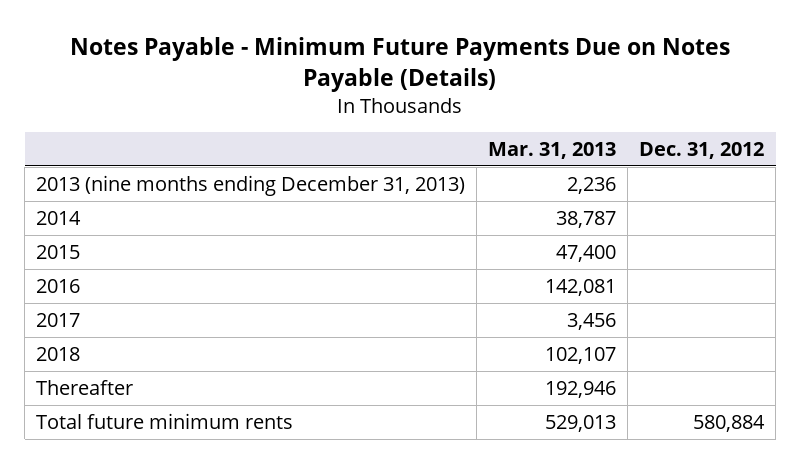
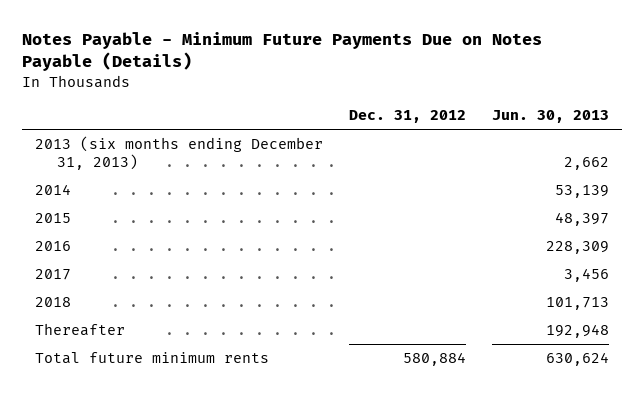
- | Mar. 31, 2013 | Dec. 31, 2012
+ | Dec. 31, 2012 | Jun. 30, 2013
- 2013 (nine months ending December 31, 2013) | 2,236 |
+ 2013 (six months ending December 31, 2013) | | 2,662

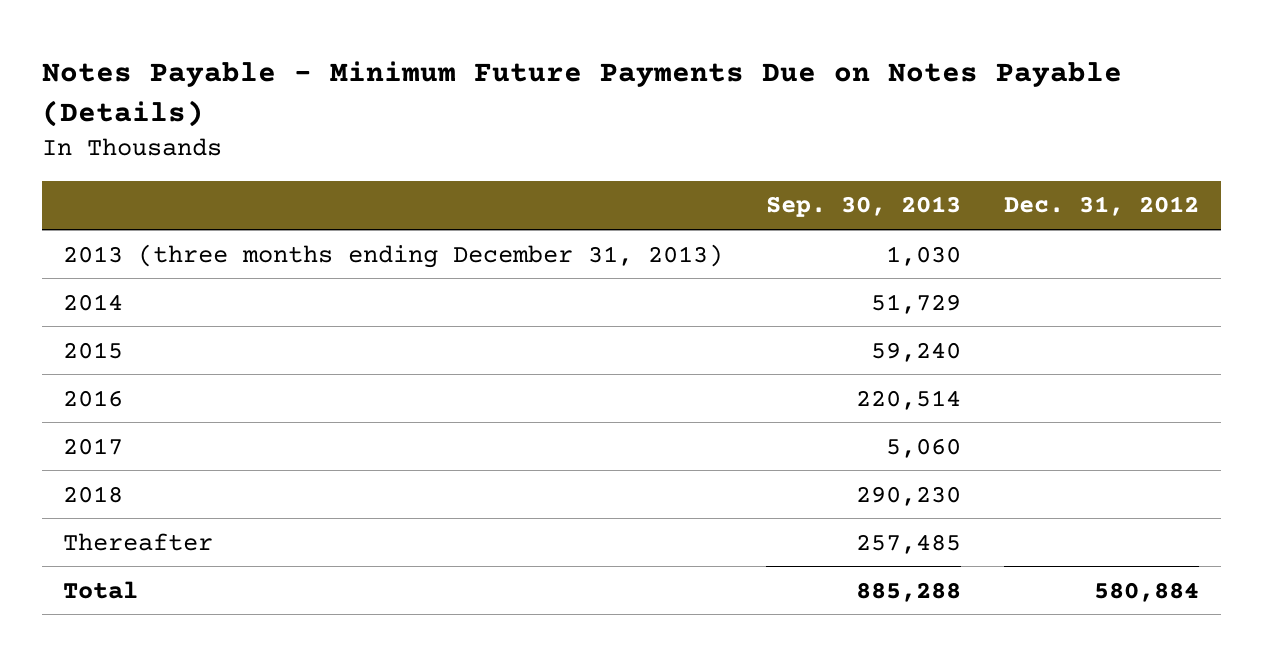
- | Dec. 31, 2012 | Jun. 30, 2013
+ | Sep. 30, 2013 | Dec. 31, 2012
- 2013 (six months ending December 31, 2013) | | 2,662
+ 2013 (three months ending December 31, 2013) | 1,030 |
- Total future minimum rents | 580,884 | 630,624
+ Total | 885,288 | 580,884

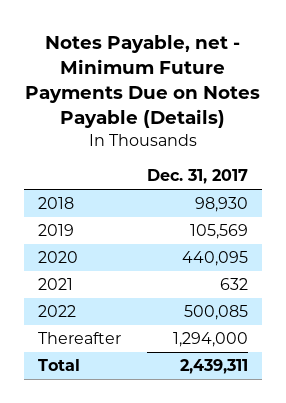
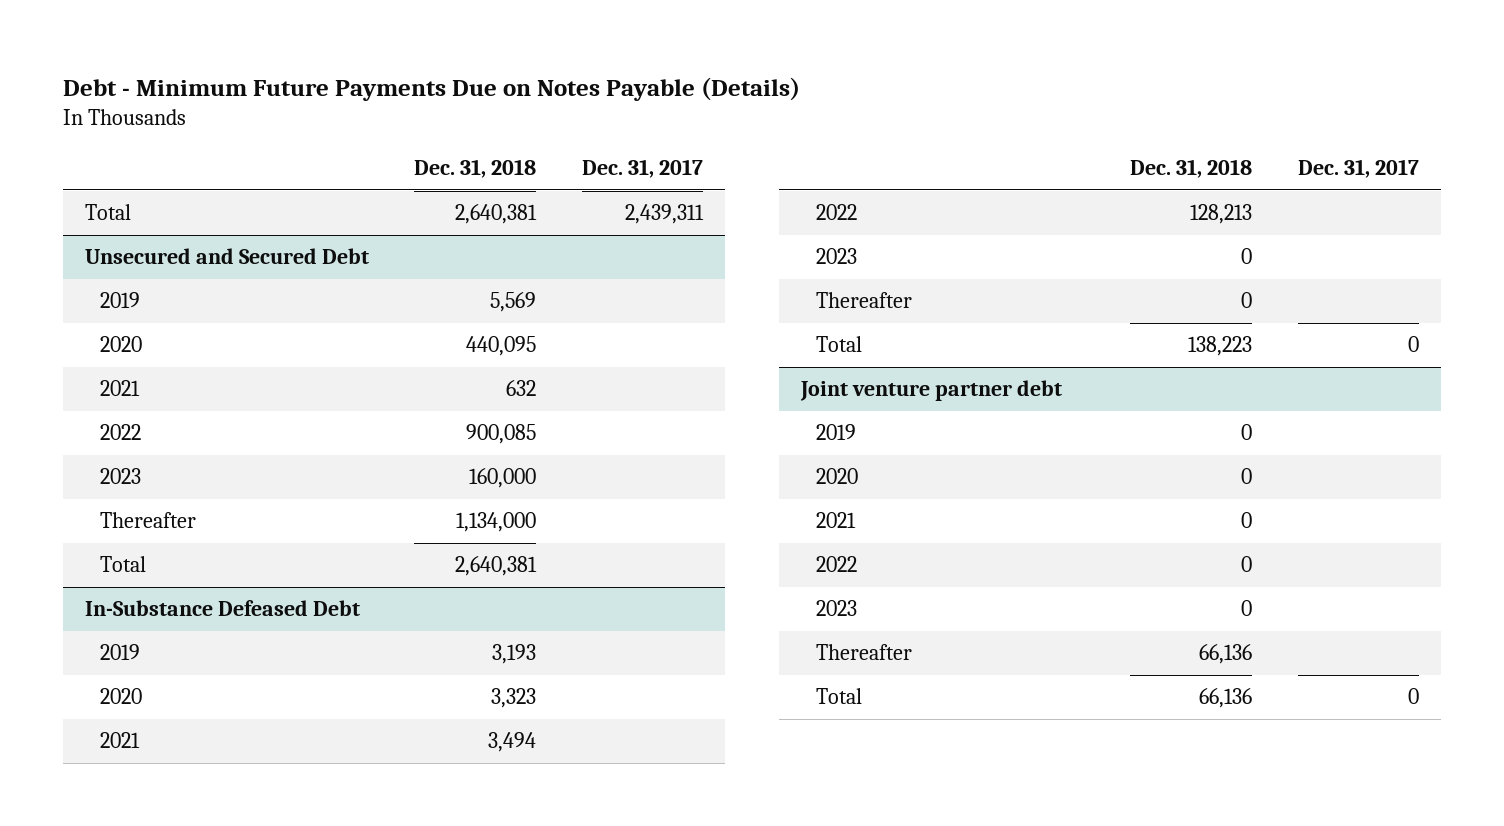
- Notes Payable, net - Minimum Future Payments Due on Notes Payable (Details)
+ Debt - Minimum Future Payments Due on Notes Payable (Details)
- | Dec. 31, 2017
+ | Dec. 31, 2018 | Dec. 31, 2017
- 2018 | 98,930
- 2019 | 105,569
- 2020 | 440,095
- 2021 | 632
- 2022 | 500,085
- Thereafter | 1,294,000
+ Unsecured and Secured Debt
+ 2019 | 5,569 |
+ 2020 | 440,095 |
+ 2021 | 632 |
+ 2022 | 900,085 |
+ 2023 | 160,000 |
+ Thereafter | 1,134,000 |
+ Total | 2,640,381 |
+ In-Substance Defeased Debt
+ 2019 | 3,193 |
+ 2020 | 3,323 |
+ 2021 | 3,494 |
+ 2022 | 128,213 |
+ 2023 | 0 |
+ Thereafter | 0 |
+ Total | 138,223 | 0
+ Joint venture partner debt
+ 2019 | 0 |
+ 2020 | 0 |
+ 2021 | 0 |
+ 2022 | 0 |
+ 2023 | 0 |
+ Thereafter | 66,136 |
+ Total | 66,136 | 0

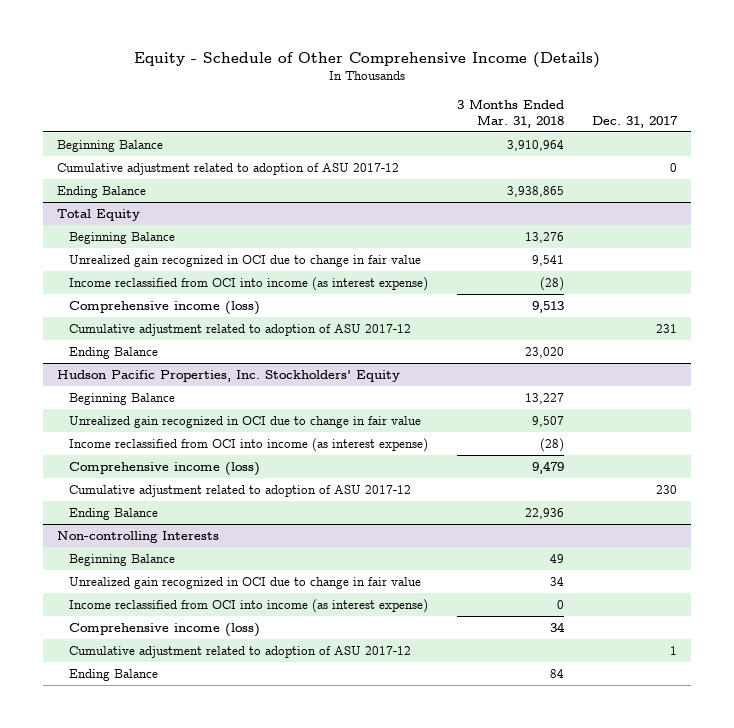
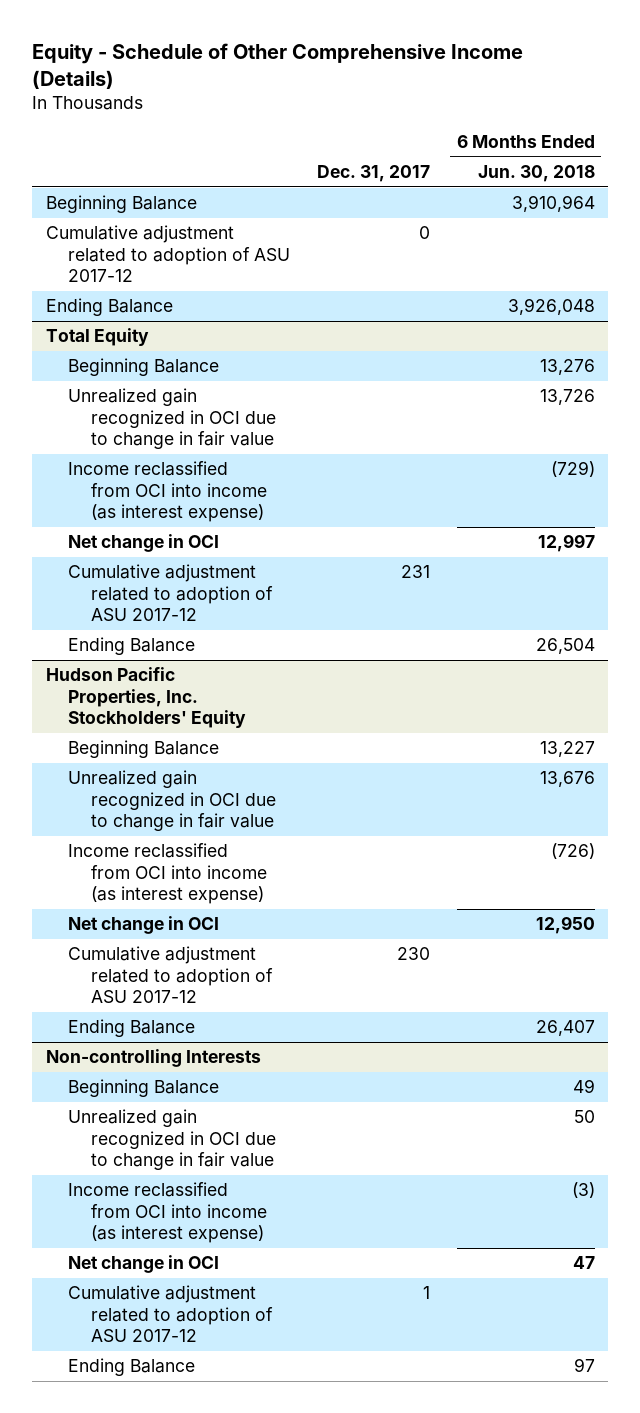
- | 3 Months Ended Mar. 31, 2018 | Dec. 31, 2017
+ | Dec. 31, 2017 | 6 Months Ended Jun. 30, 2018
@ Total Equity
- Comprehensive income (loss) | 9,513 |
+ Net change in OCI | | 12,997
@ Hudson Pacific Properties, Inc. Stockholders' Equity
- Comprehensive income (loss) | 9,479 |
+ Net change in OCI | | 12,950
@ Non-controlling Interests
- Comprehensive income (loss) | 34 |
+ Net change in OCI | | 47

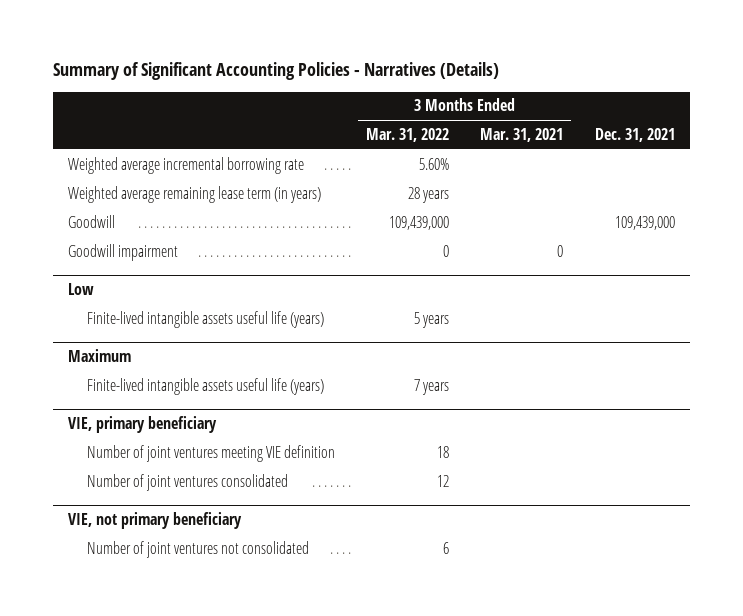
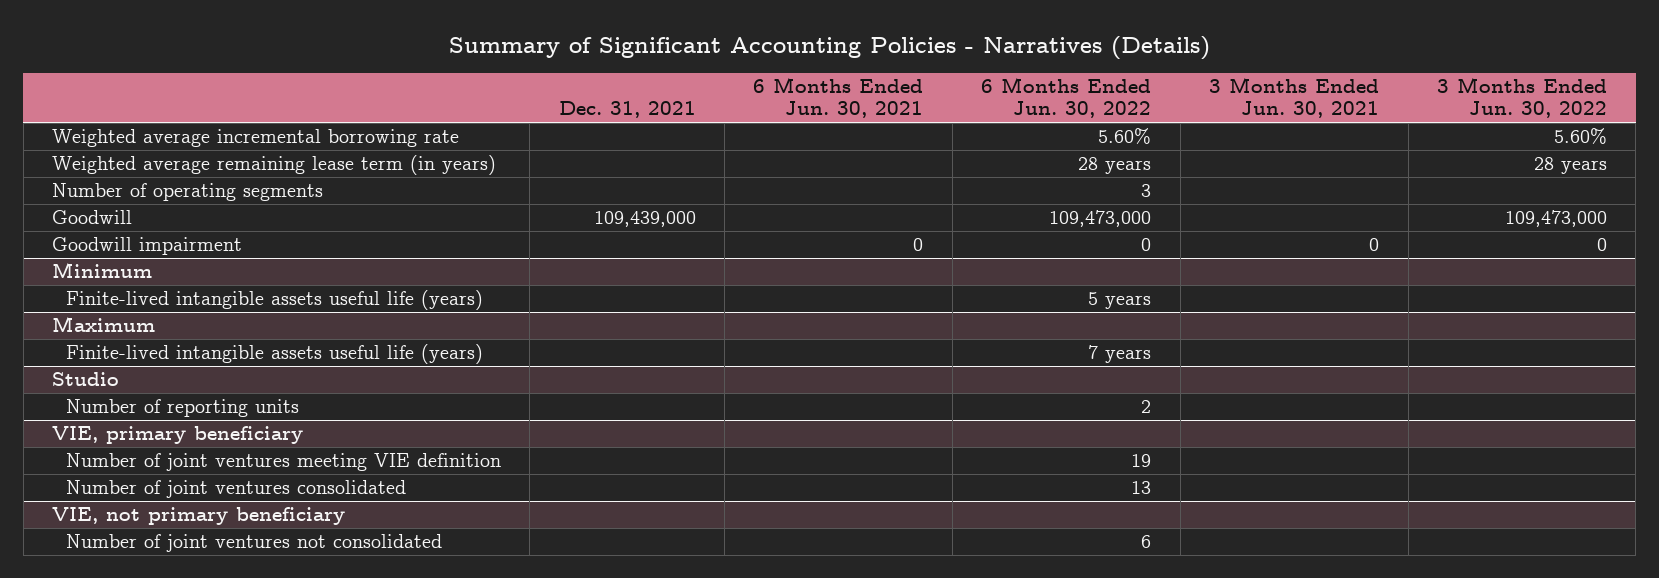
- | 3 Months Ended Mar. 31, 2022 | 3 Months Ended Mar. 31, 2021 | Dec. 31, 2021
+ | Dec. 31, 2021 | 6 Months Ended Jun. 30, 2021 | 6 Months Ended Jun. 30, 2022 | 3 Months Ended Jun. 30, 2021 | 3 Months Ended Jun. 30, 2022
+ Number of operating segments | | | 3 | |
- Low
+ Minimum
+ Studio
+ Number of reporting units | | | 2 | |

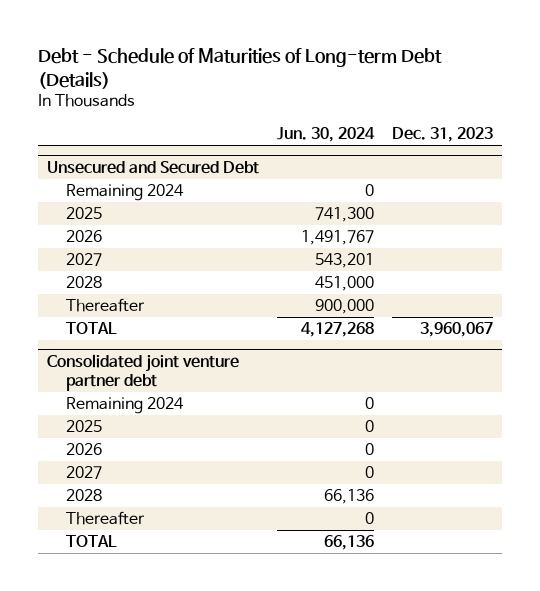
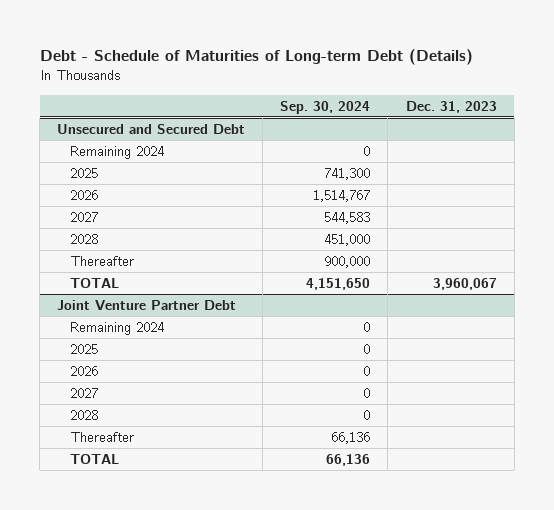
- | Jun. 30, 2024 | Dec. 31, 2023
+ | Sep. 30, 2024 | Dec. 31, 2023
- Consolidated joint venture partner debt
+ Joint Venture Partner Debt

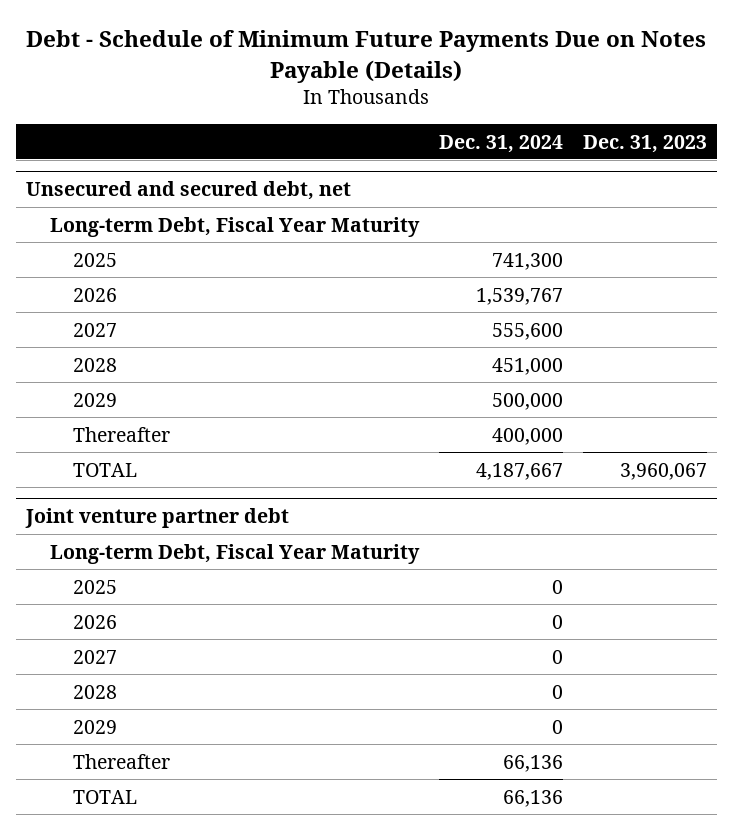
- Debt - Schedule of Maturities of Long-term Debt (Details)
+ Debt - Schedule of Minimum Future Payments Due on Notes Payable (Details)
- | Sep. 30, 2024 | Dec. 31, 2023
+ | Dec. 31, 2024 | Dec. 31, 2023
- Unsecured and Secured Debt
- Remaining 2024 | 0 |
+ Unsecured and secured debt, net
+ Long-term Debt, Fiscal Year Maturity
+ 2029 | 500,000 |
- Joint Venture Partner Debt
- Remaining 2024 | 0 |
+ Joint venture partner debt
+ Long-term Debt, Fiscal Year Maturity
+ 2029 | 0 |

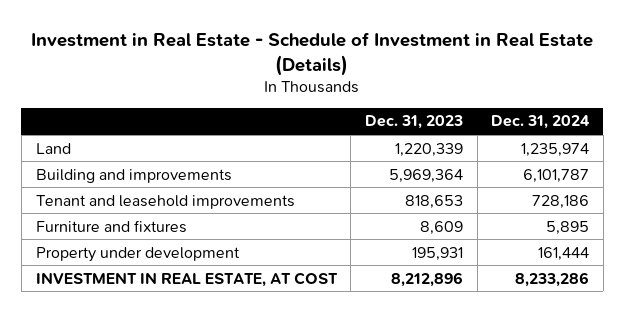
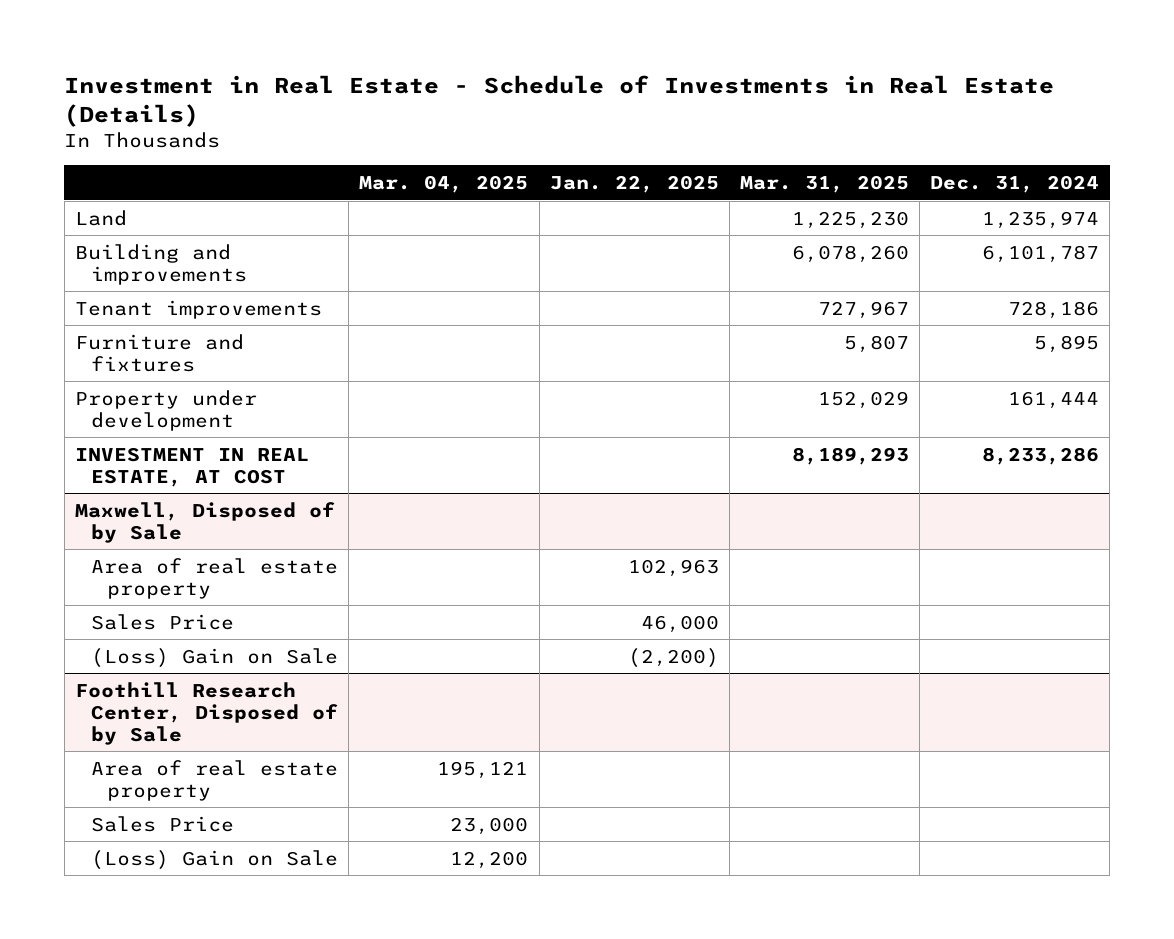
- Investment in Real Estate - Schedule of Investment in Real Estate (Details)
+ Investment in Real Estate - Schedule of Investments in Real Estate (Details)
- | Dec. 31, 2023 | Dec. 31, 2024
+ | Mar. 04, 2025 | Jan. 22, 2025 | Mar. 31, 2025 | Dec. 31, 2024
- Tenant and leasehold improvements | 818,653 | 728,186
+ Tenant improvements | | | 727,967 | 728,186
+ Maxwell, Disposed of by Sale
+ Area of real estate property | | 102,963 | |
+ Sales Price | | 46,000 | |
+ (Loss) Gain on Sale | | (2,200) | |
+ Foothill Research Center, Disposed of by Sale
+ Area of real estate property | 195,121 | | |
+ Sales Price | 23,000 | | |
+ (Loss) Gain on Sale | 12,200 | | |

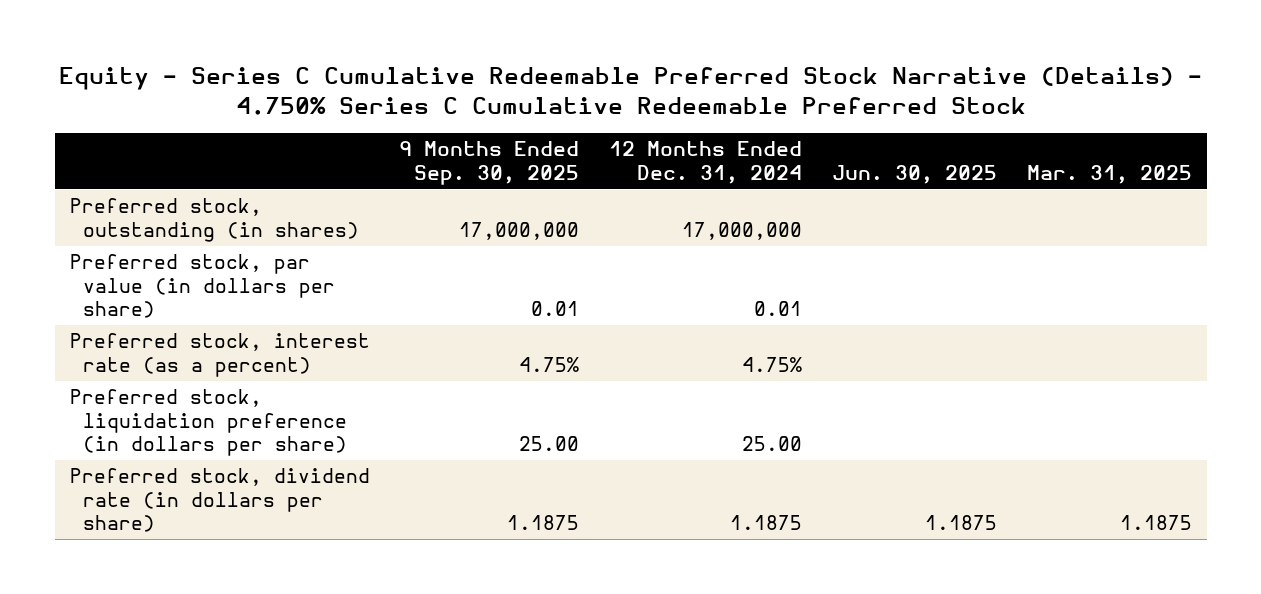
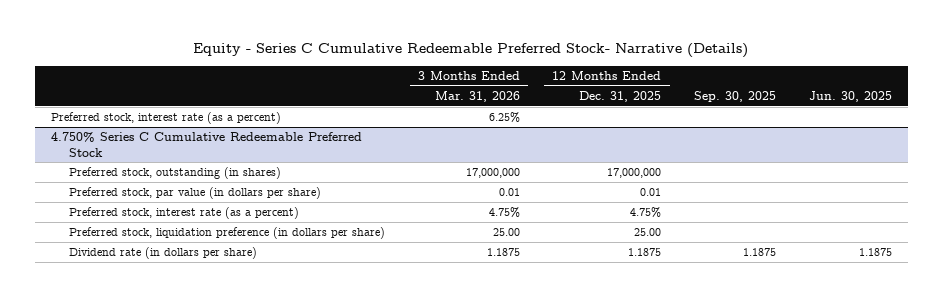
- Equity - Series C Cumulative Redeemable Preferred Stock Narrative (Details) - 4.750% Series C Cumulative Redeemable Preferred Stock
+ Equity - Series C Cumulative Redeemable Preferred Stock- Narrative (Details)
- | 9 Months Ended Sep. 30, 2025 | 12 Months Ended Dec. 31, 2024 | Jun. 30, 2025 | Mar. 31, 2025
+ | 3 Months Ended Mar. 31, 2026 | 12 Months Ended Dec. 31, 2025 | Sep. 30, 2025 | Jun. 30, 2025
- Preferred stock, outstanding (in shares) | 17,000,000 | 17,000,000 | |
- Preferred stock, par value (in dollars per share) | 0.01 | 0.01 | |
- Preferred stock, liquidation preference (in dollars per share) | 25.00 | 25.00 | |
- Preferred stock, dividend rate (in dollars per share) | 1.1875 | 1.1875 | 1.1875 | 1.1875
+ 4.750% Series C Cumulative Redeemable Preferred Stock
+ Preferred stock, outstanding (in shares) | 17,000,000 | 17,000,000 | |
+ Preferred stock, par value (in dollars per share) | 0.01 | 0.01 | |
+ Preferred stock, interest rate (as a percent) | 4.75% | 4.75% | |
+ Preferred stock, liquidation preference (in dollars per share) | 25.00 | 25.00 | |
+ Dividend rate (in dollars per share) | 1.1875 | 1.1875 | 1.1875 | 1.1875

